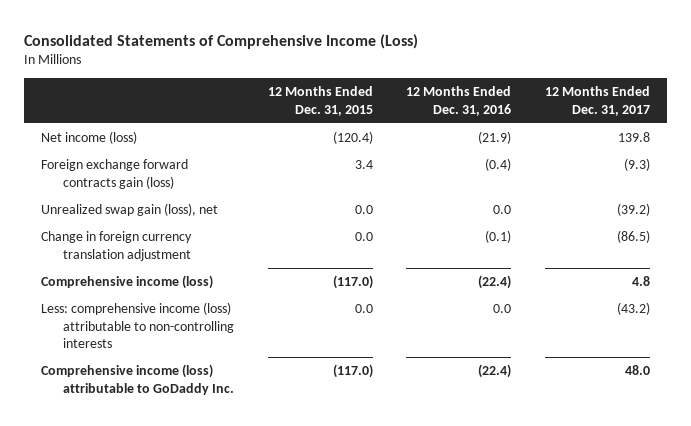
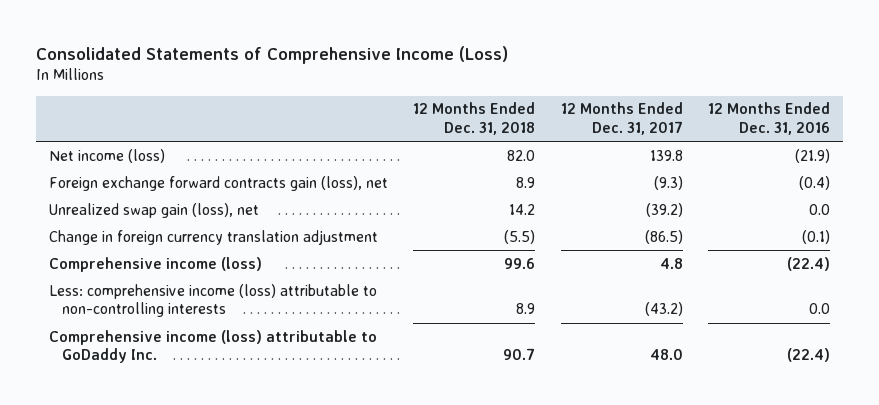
- | 12 Months Ended Dec. 31, 2015 | 12 Months Ended Dec. 31, 2016 | 12 Months Ended Dec. 31, 2017
+ | 12 Months Ended Dec. 31, 2018 | 12 Months Ended Dec. 31, 2017 | 12 Months Ended Dec. 31, 2016
- Foreign exchange forward contracts gain (loss) | 3.4 | (0.4) | (9.3)
+ Foreign exchange forward contracts gain (loss), net | 8.9 | (9.3) | (0.4)

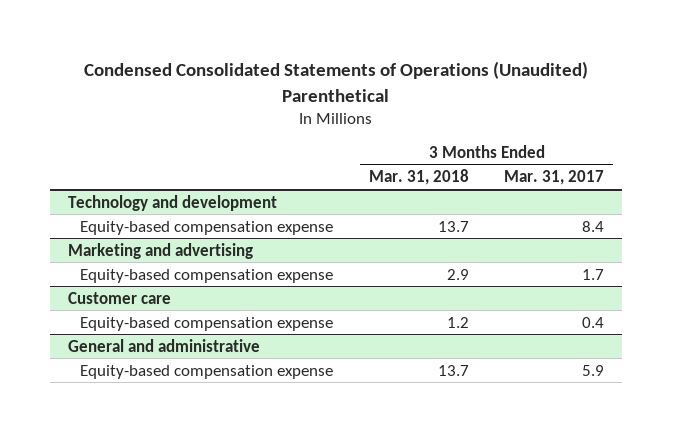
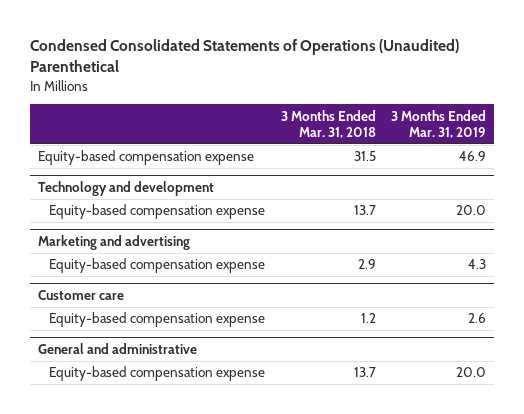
- | 3 Months Ended Mar. 31, 2018 | 3 Months Ended Mar. 31, 2017
+ | 3 Months Ended Mar. 31, 2018 | 3 Months Ended Mar. 31, 2019
+ Equity-based compensation expense | 31.5 | 46.9

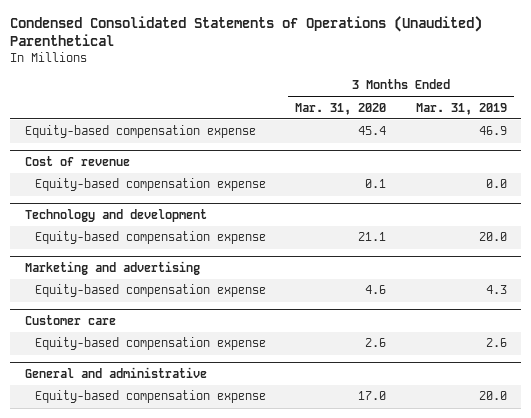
- | 3 Months Ended Mar. 31, 2018 | 3 Months Ended Mar. 31, 2019
+ | 3 Months Ended Mar. 31, 2020 | 3 Months Ended Mar. 31, 2019
+ Cost of revenue
+ Equity-based compensation expense | 0.1 | 0.0

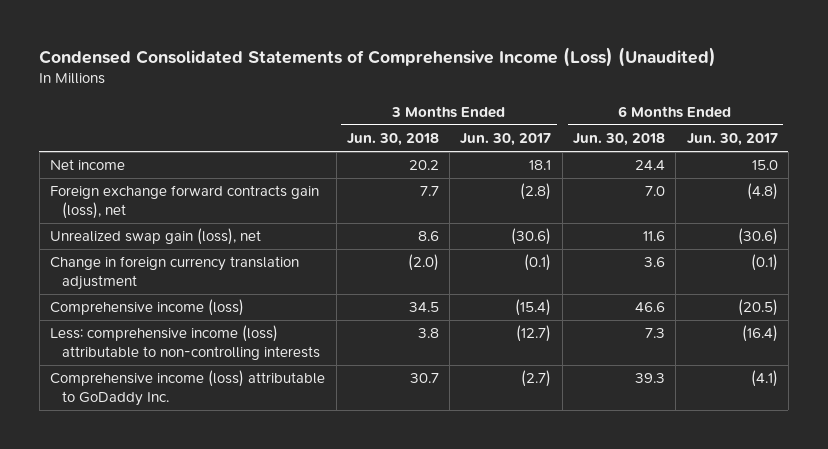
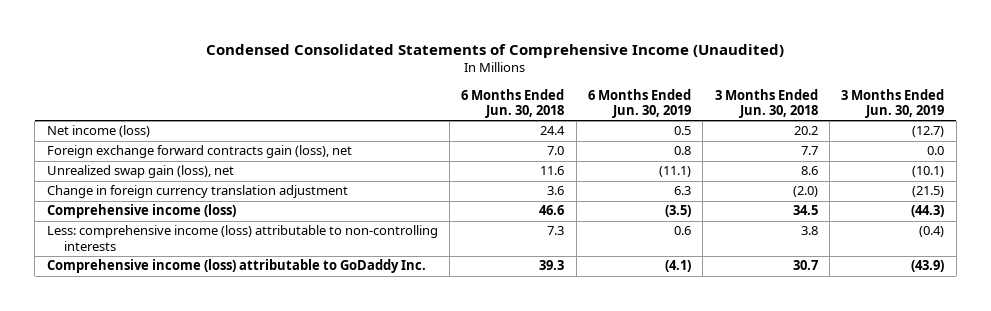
- Condensed Consolidated Statements of Comprehensive Income (Loss) (Unaudited)
+ Condensed Consolidated Statements of Comprehensive Income (Unaudited)
- | 3 Months Ended Jun. 30, 2018 | 3 Months Ended Jun. 30, 2017 | 6 Months Ended Jun. 30, 2018 | 6 Months Ended Jun. 30, 2017
+ | 6 Months Ended Jun. 30, 2018 | 6 Months Ended Jun. 30, 2019 | 3 Months Ended Jun. 30, 2018 | 3 Months Ended Jun. 30, 2019
- Net income | 20.2 | 18.1 | 24.4 | 15.0
+ Net income (loss) | 24.4 | 0.5 | 20.2 | (12.7)

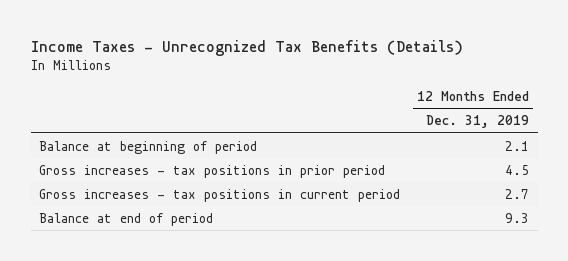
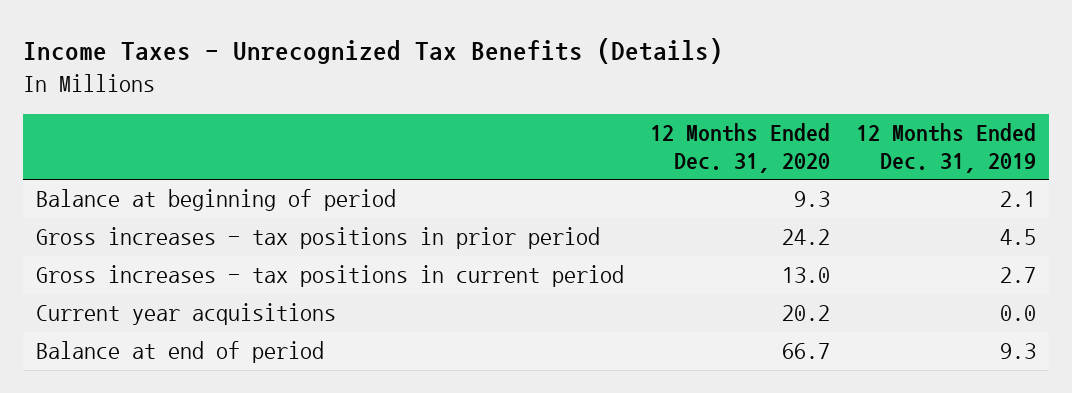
- | 12 Months Ended Dec. 31, 2019
+ | 12 Months Ended Dec. 31, 2020 | 12 Months Ended Dec. 31, 2019
+ Current year acquisitions | 20.2 | 0.0

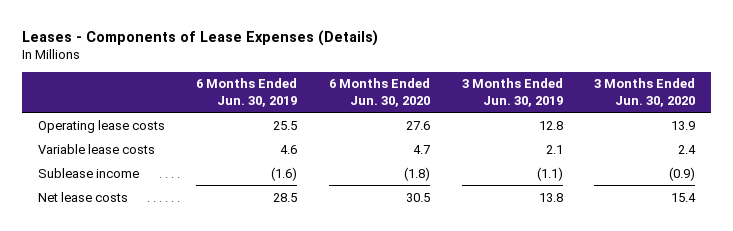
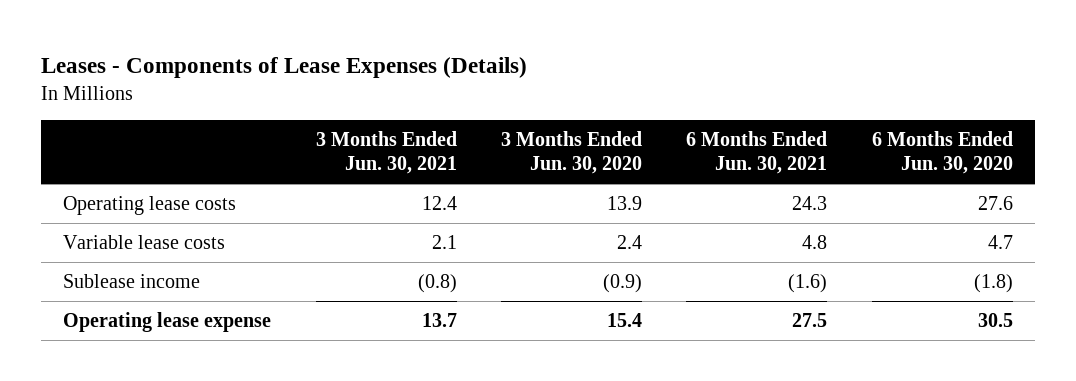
- | 6 Months Ended Jun. 30, 2019 | 6 Months Ended Jun. 30, 2020 | 3 Months Ended Jun. 30, 2019 | 3 Months Ended Jun. 30, 2020
+ | 3 Months Ended Jun. 30, 2021 | 3 Months Ended Jun. 30, 2020 | 6 Months Ended Jun. 30, 2021 | 6 Months Ended Jun. 30, 2020
- Net lease costs | 28.5 | 30.5 | 13.8 | 15.4
+ Operating lease expense | 13.7 | 15.4 | 27.5 | 30.5

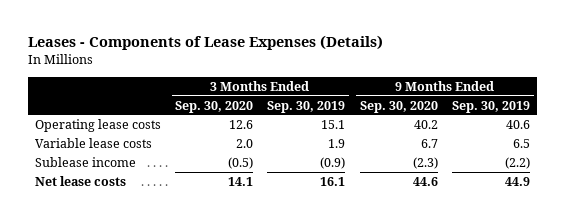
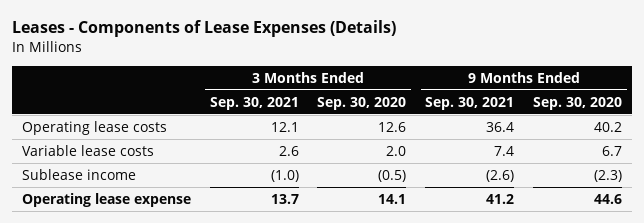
- | 3 Months Ended Sep. 30, 2020 | 3 Months Ended Sep. 30, 2019 | 9 Months Ended Sep. 30, 2020 | 9 Months Ended Sep. 30, 2019
+ | 3 Months Ended Sep. 30, 2021 | 3 Months Ended Sep. 30, 2020 | 9 Months Ended Sep. 30, 2021 | 9 Months Ended Sep. 30, 2020
- Net lease costs | 14.1 | 16.1 | 44.6 | 44.9
+ Operating lease expense | 13.7 | 14.1 | 41.2 | 44.6

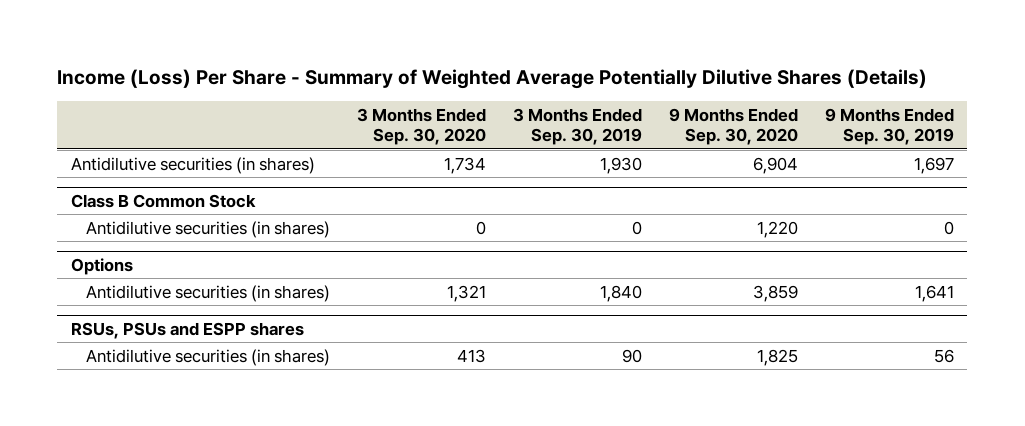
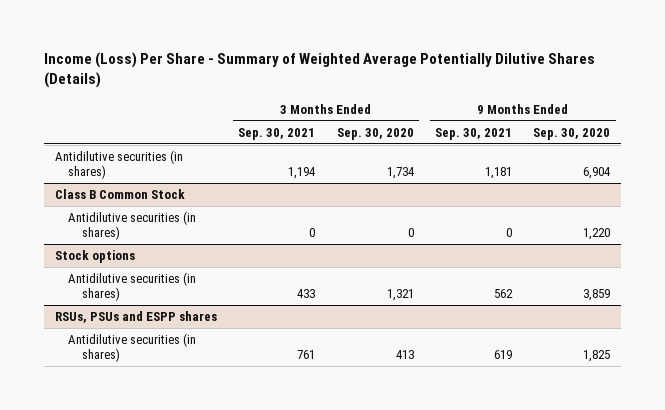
- | 3 Months Ended Sep. 30, 2020 | 3 Months Ended Sep. 30, 2019 | 9 Months Ended Sep. 30, 2020 | 9 Months Ended Sep. 30, 2019
+ | 3 Months Ended Sep. 30, 2021 | 3 Months Ended Sep. 30, 2020 | 9 Months Ended Sep. 30, 2021 | 9 Months Ended Sep. 30, 2020
- Options
+ Stock options

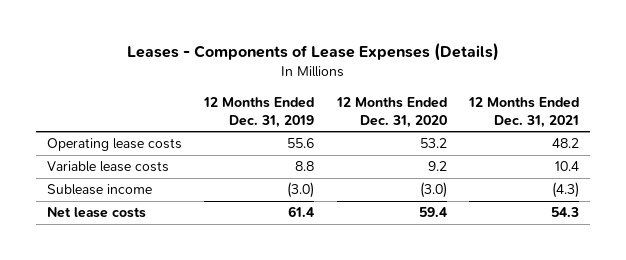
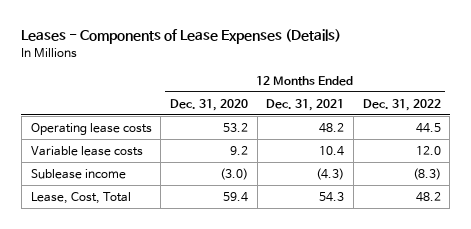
- | 12 Months Ended Dec. 31, 2019 | 12 Months Ended Dec. 31, 2020 | 12 Months Ended Dec. 31, 2021
+ | 12 Months Ended Dec. 31, 2020 | 12 Months Ended Dec. 31, 2021 | 12 Months Ended Dec. 31, 2022
- Net lease costs | 61.4 | 59.4 | 54.3
+ Lease, Cost, Total | 59.4 | 54.3 | 48.2

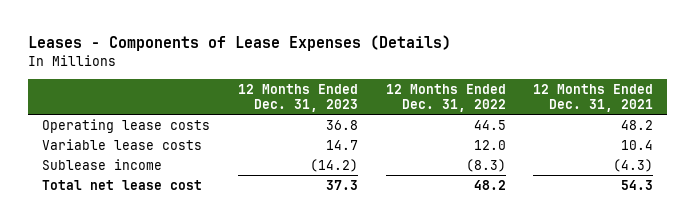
- | 12 Months Ended Dec. 31, 2020 | 12 Months Ended Dec. 31, 2021 | 12 Months Ended Dec. 31, 2022
+ | 12 Months Ended Dec. 31, 2023 | 12 Months Ended Dec. 31, 2022 | 12 Months Ended Dec. 31, 2021
- Lease, Cost, Total | 59.4 | 54.3 | 48.2
+ Total net lease cost | 37.3 | 48.2 | 54.3

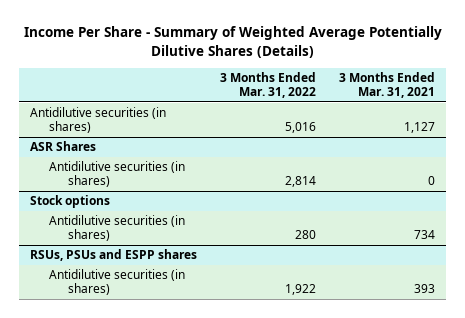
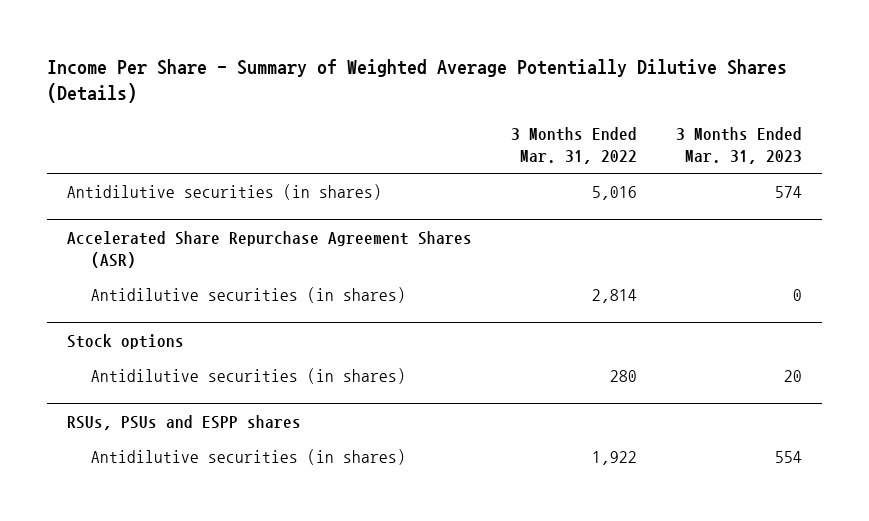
- | 3 Months Ended Mar. 31, 2022 | 3 Months Ended Mar. 31, 2021
+ | 3 Months Ended Mar. 31, 2022 | 3 Months Ended Mar. 31, 2023
- ASR Shares
+ Accelerated Share Repurchase Agreement Shares (ASR)

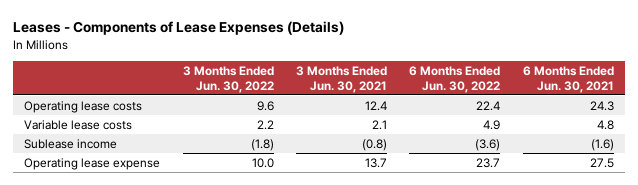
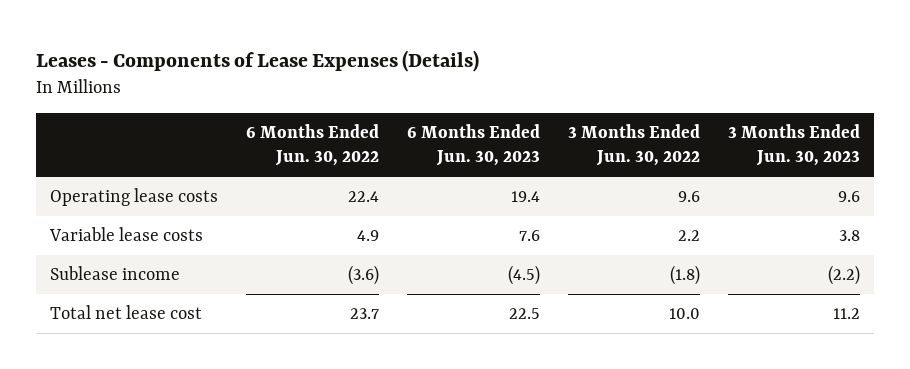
- | 3 Months Ended Jun. 30, 2022 | 3 Months Ended Jun. 30, 2021 | 6 Months Ended Jun. 30, 2022 | 6 Months Ended Jun. 30, 2021
+ | 6 Months Ended Jun. 30, 2022 | 6 Months Ended Jun. 30, 2023 | 3 Months Ended Jun. 30, 2022 | 3 Months Ended Jun. 30, 2023
- Operating lease expense | 10.0 | 13.7 | 23.7 | 27.5
+ Total net lease cost | 23.7 | 22.5 | 10.0 | 11.2

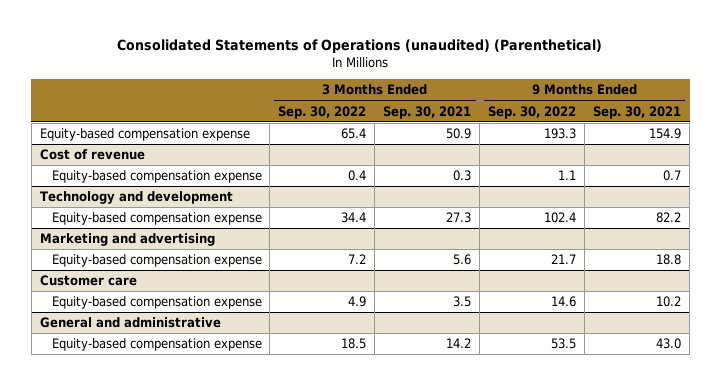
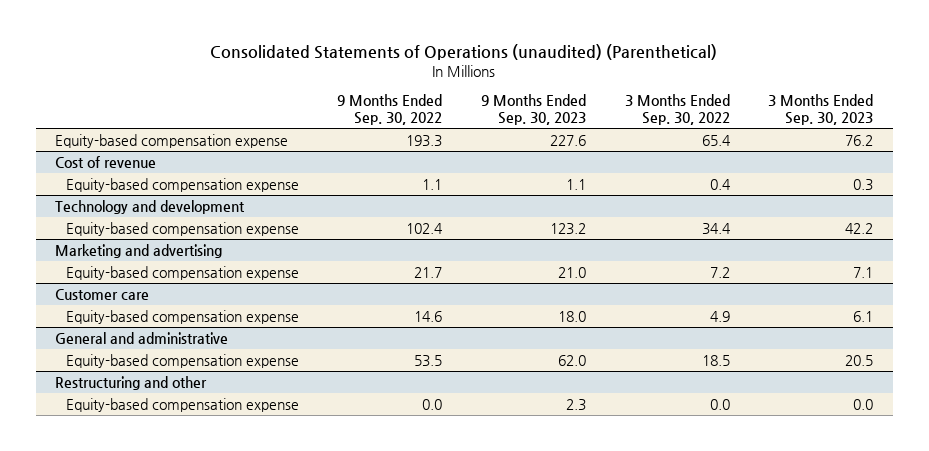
- | 3 Months Ended Sep. 30, 2022 | 3 Months Ended Sep. 30, 2021 | 9 Months Ended Sep. 30, 2022 | 9 Months Ended Sep. 30, 2021
+ | 9 Months Ended Sep. 30, 2022 | 9 Months Ended Sep. 30, 2023 | 3 Months Ended Sep. 30, 2022 | 3 Months Ended Sep. 30, 2023
+ Restructuring and other
+ Equity-based compensation expense | 0.0 | 2.3 | 0.0 | 0.0

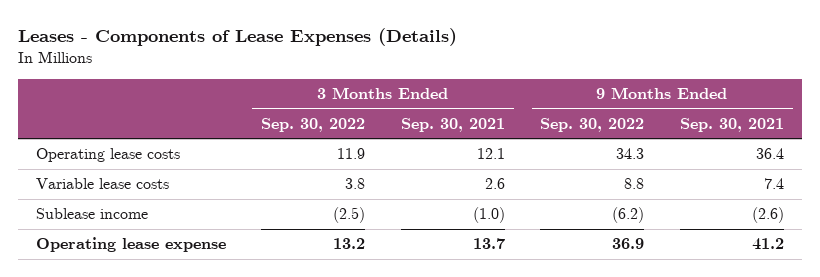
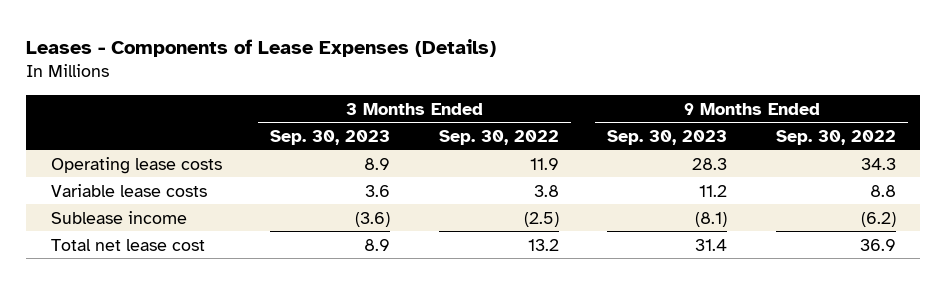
- | 3 Months Ended Sep. 30, 2022 | 3 Months Ended Sep. 30, 2021 | 9 Months Ended Sep. 30, 2022 | 9 Months Ended Sep. 30, 2021
+ | 3 Months Ended Sep. 30, 2023 | 3 Months Ended Sep. 30, 2022 | 9 Months Ended Sep. 30, 2023 | 9 Months Ended Sep. 30, 2022
- Operating lease expense | 13.2 | 13.7 | 36.9 | 41.2
+ Total net lease cost | 8.9 | 13.2 | 31.4 | 36.9

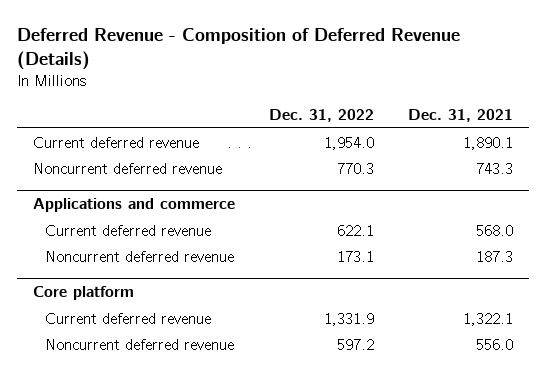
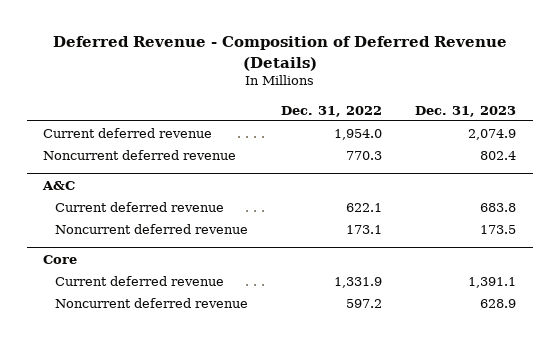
- | Dec. 31, 2022 | Dec. 31, 2021
+ | Dec. 31, 2022 | Dec. 31, 2023
- Applications and commerce
+ A&C
- Core platform
+ Core

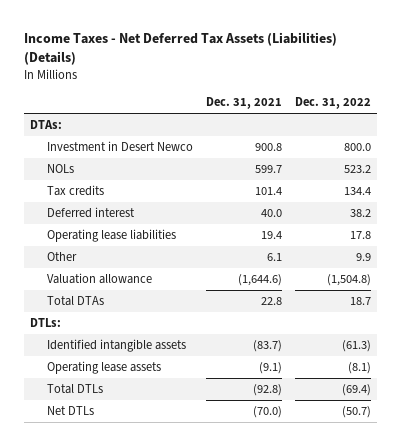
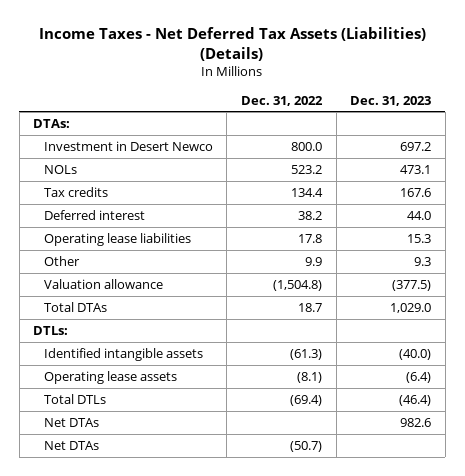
- | Dec. 31, 2021 | Dec. 31, 2022
+ | Dec. 31, 2022 | Dec. 31, 2023
- Net DTLs | (70.0) | (50.7)
+ Net DTAs | | 982.6
+ Net DTAs | (50.7) |

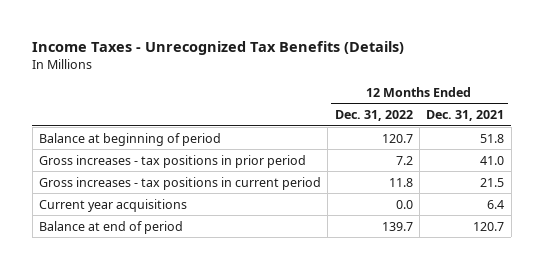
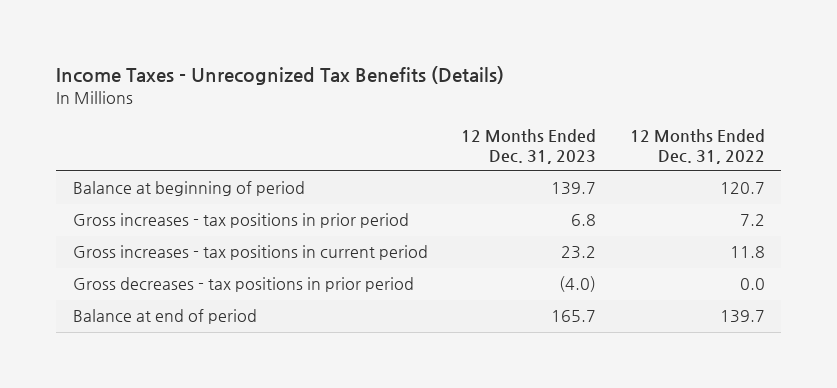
- | 12 Months Ended Dec. 31, 2022 | 12 Months Ended Dec. 31, 2021
+ | 12 Months Ended Dec. 31, 2023 | 12 Months Ended Dec. 31, 2022
- Current year acquisitions | 0.0 | 6.4
+ Gross decreases - tax positions in prior period | (4.0) | 0.0

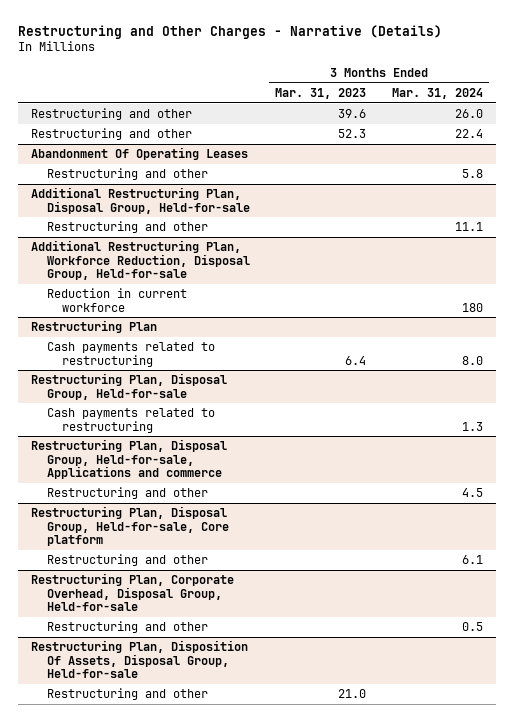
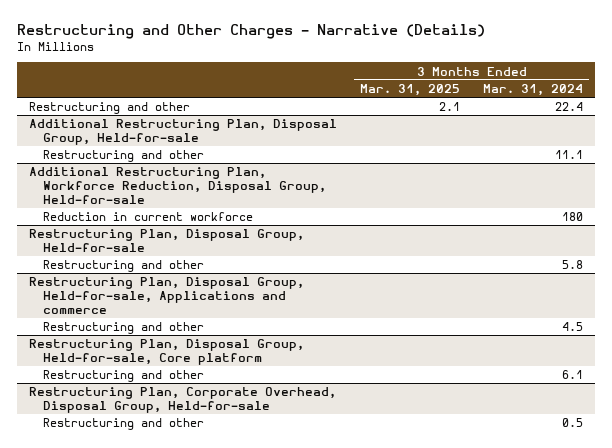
- | 3 Months Ended Mar. 31, 2023 | 3 Months Ended Mar. 31, 2024
+ | 3 Months Ended Mar. 31, 2025 | 3 Months Ended Mar. 31, 2024
- Restructuring and other | 39.6 | 26.0
- Abandonment Of Operating Leases
- Restructuring and other | | 5.8
- Restructuring Plan
- Cash payments related to restructuring | 6.4 | 8.0
@ Restructuring Plan, Disposal Group, Held-for-sale
- Cash payments related to restructuring | | 1.3
+ Restructuring and other | | 5.8
- Restructuring Plan, Disposition Of Assets, Disposal Group, Held-for-sale
- Restructuring and other | 21.0 |

